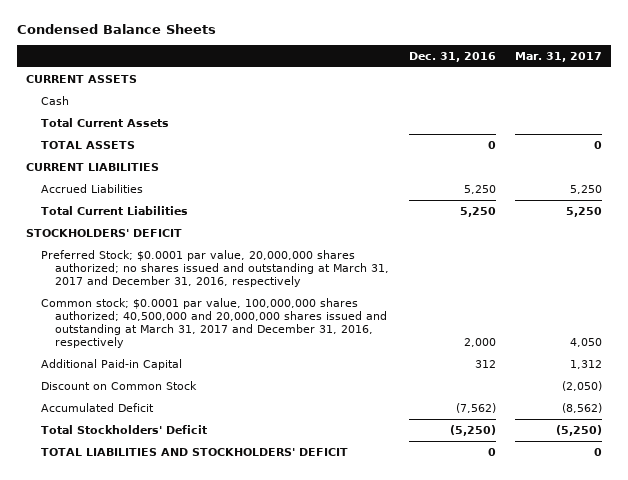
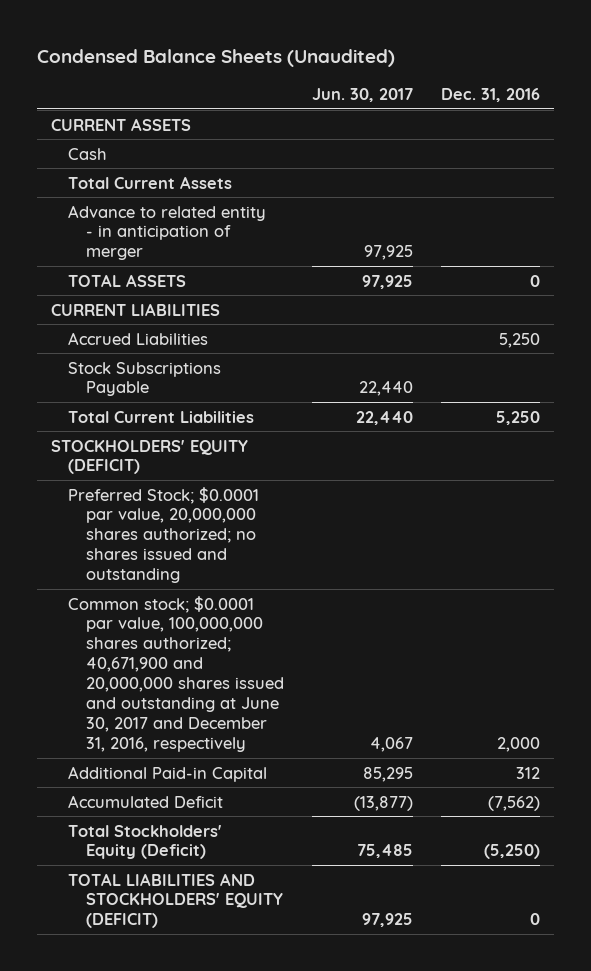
- Condensed Balance Sheets
+ Condensed Balance Sheets (Unaudited)
- | Dec. 31, 2016 | Mar. 31, 2017
+ | Jun. 30, 2017 | Dec. 31, 2016
+ Advance to related entity - in anticipation of merger | 97,925 |
+ Stock Subscriptions Payable | 22,440 |
- STOCKHOLDERS' DEFICIT
- Preferred Stock; $0.0001 par value, 20,000,000 shares authorized; no shares issued and outstanding at March 31, 2017 and December 31, 2016, respectively
- Common stock; $0.0001 par value, 100,000,000 shares authorized; 40,500,000 and 20,000,000 shares issued and outstanding at March 31, 2017 and December 31, 2016, respectively | 2,000 | 4,050
+ STOCKHOLDERS' EQUITY (DEFICIT)
+ Preferred Stock; $0.0001 par value, 20,000,000 shares authorized; no shares issued and outstanding
+ Common stock; $0.0001 par value, 100,000,000 shares authorized; 40,671,900 and 20,000,000 shares issued and outstanding at June 30, 2017 and December 31, 2016, respectively | 4,067 | 2,000
- Discount on Common Stock | | (2,050)
- Total Stockholders' Deficit | (5,250) | (5,250)
- TOTAL LIABILITIES AND STOCKHOLDERS' DEFICIT | 0 | 0
+ Total Stockholders' Equity (Deficit) | 75,485 | (5,250)
+ TOTAL LIABILITIES AND STOCKHOLDERS' EQUITY (DEFICIT) | 97,925 | 0

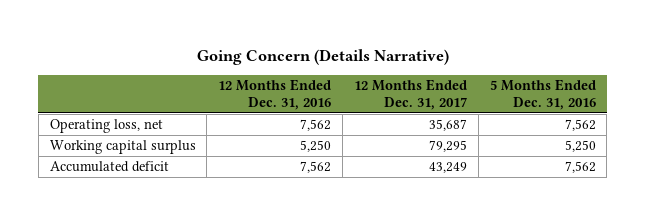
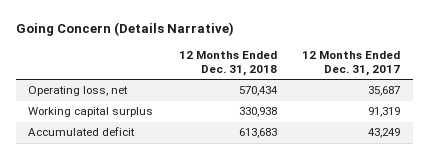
- | 12 Months Ended Dec. 31, 2016 | 12 Months Ended Dec. 31, 2017 | 5 Months Ended Dec. 31, 2016
+ | 12 Months Ended Dec. 31, 2018 | 12 Months Ended Dec. 31, 2017
- Working capital surplus | 5,250 | 79,295 | 5,250
+ Working capital surplus | 330,938 | 91,319

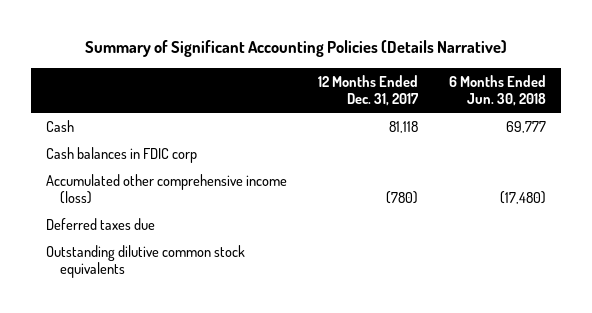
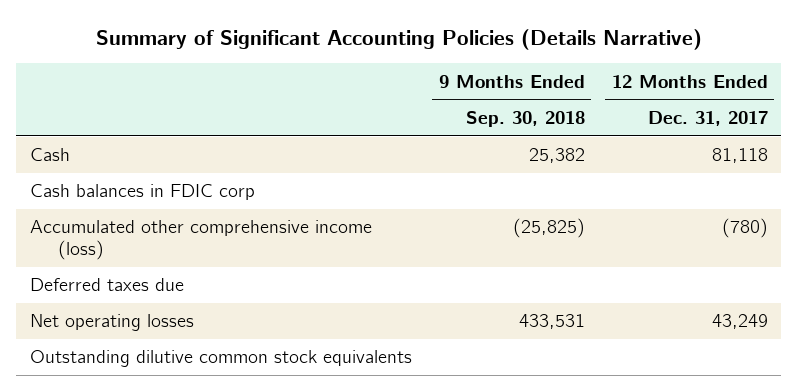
- | 12 Months Ended Dec. 31, 2017 | 6 Months Ended Jun. 30, 2018
+ | 9 Months Ended Sep. 30, 2018 | 12 Months Ended Dec. 31, 2017
+ Net operating losses | 433,531 | 43,249

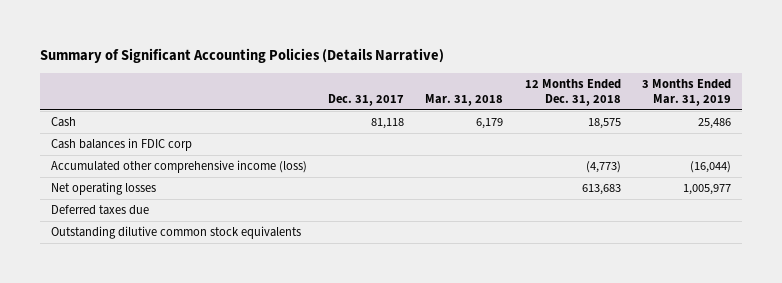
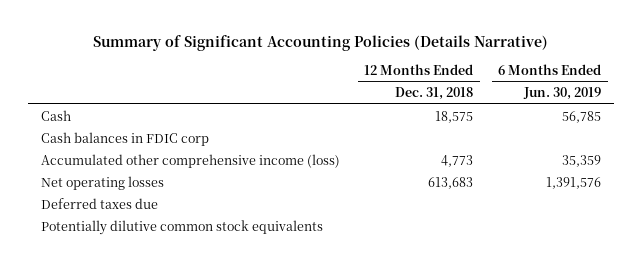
- | Dec. 31, 2017 | Mar. 31, 2018 | 12 Months Ended Dec. 31, 2018 | 3 Months Ended Mar. 31, 2019
+ | 12 Months Ended Dec. 31, 2018 | 6 Months Ended Jun. 30, 2019
- Accumulated other comprehensive income (loss) | | | (4,773) | (16,044)
+ Accumulated other comprehensive income (loss) | 4,773 | 35,359
- Outstanding dilutive common stock equivalents
+ Potentially dilutive common stock equivalents

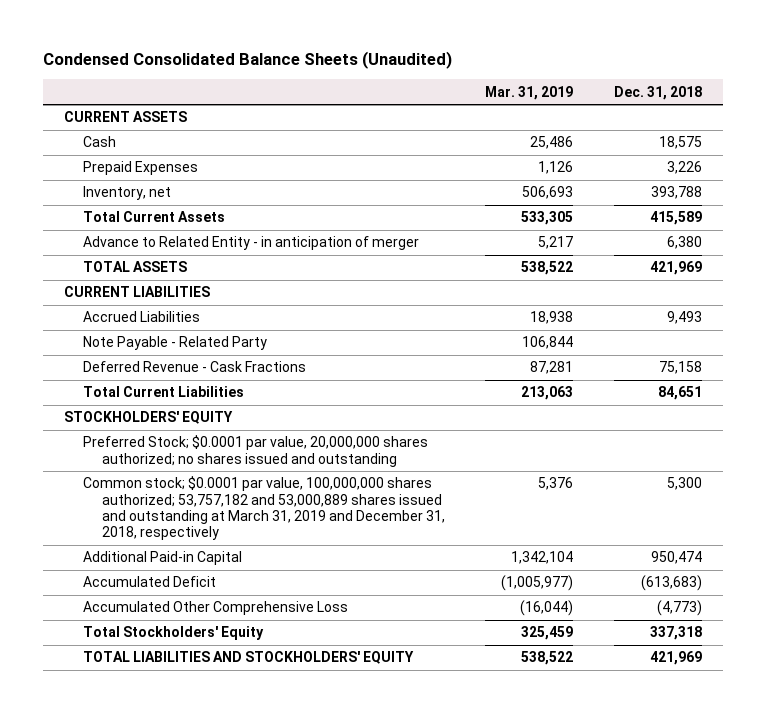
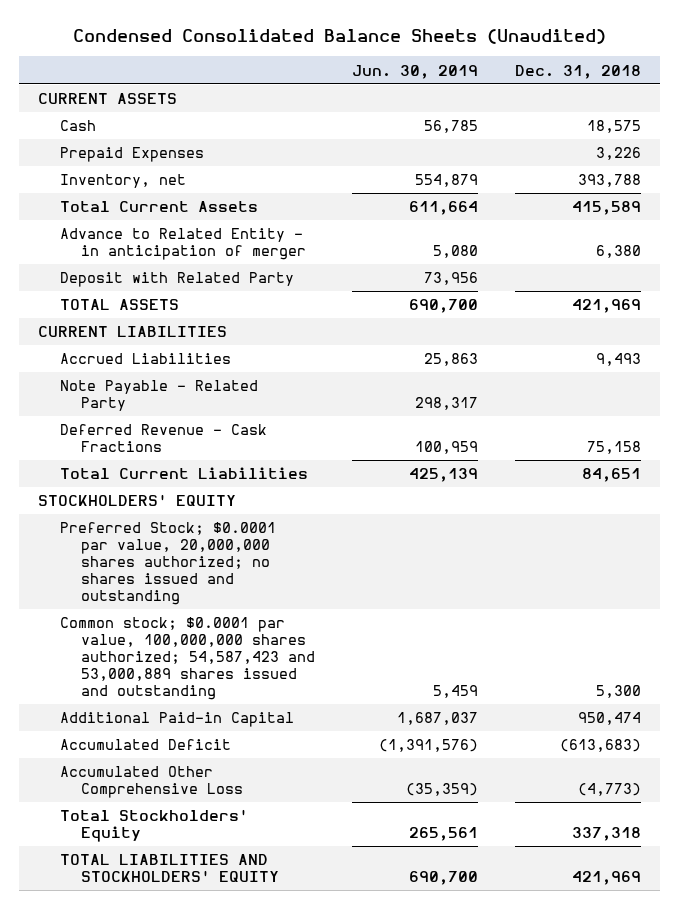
- | Mar. 31, 2019 | Dec. 31, 2018
+ | Jun. 30, 2019 | Dec. 31, 2018
+ Deposit with Related Party | 73,956 |
- Common stock; $0.0001 par value, 100,000,000 shares authorized; 53,757,182 and 53,000,889 shares issued and outstanding at March 31, 2019 and December 31, 2018, respectively | 5,376 | 5,300
+ Common stock; $0.0001 par value, 100,000,000 shares authorized; 54,587,423 and 53,000,889 shares issued and outstanding | 5,459 | 5,300

